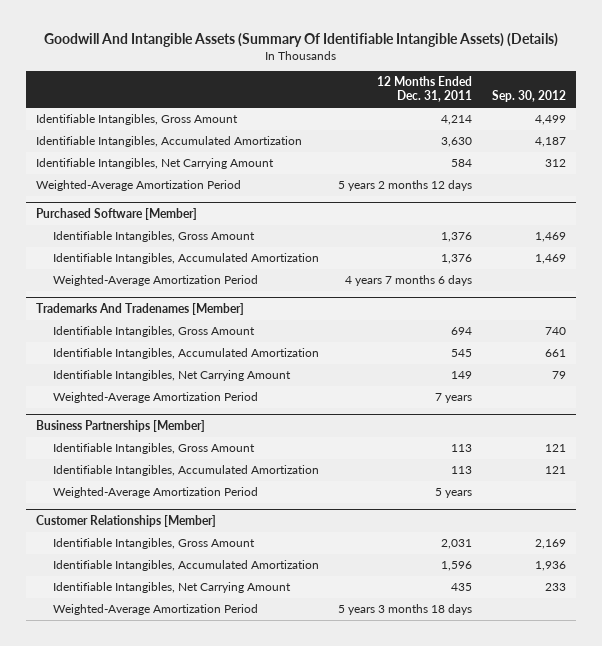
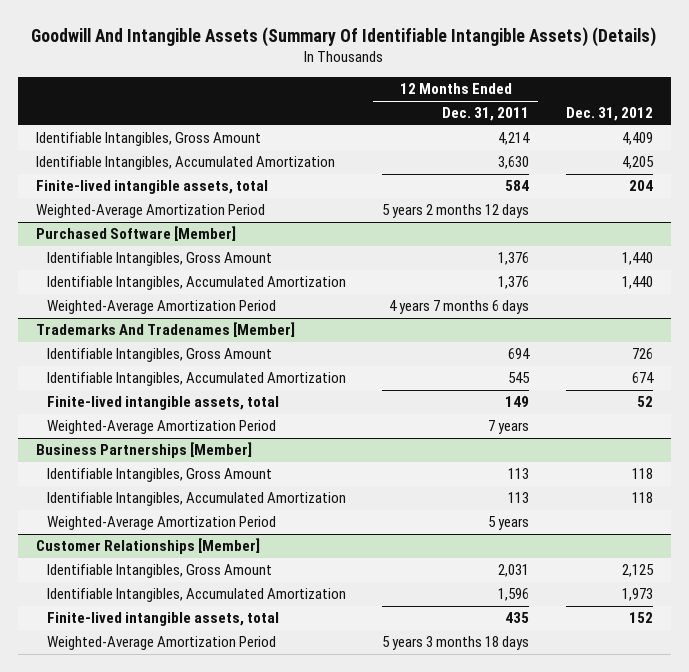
- | 12 Months Ended Dec. 31, 2011 | Sep. 30, 2012
+ | 12 Months Ended Dec. 31, 2011 | Dec. 31, 2012
- Identifiable Intangibles, Net Carrying Amount | 584 | 312
+ Finite-lived intangible assets, total | 584 | 204
@ Trademarks And Tradenames [Member]
- Identifiable Intangibles, Net Carrying Amount | 149 | 79
+ Finite-lived intangible assets, total | 149 | 52
@ Customer Relationships [Member]
- Identifiable Intangibles, Net Carrying Amount | 435 | 233
+ Finite-lived intangible assets, total | 435 | 152

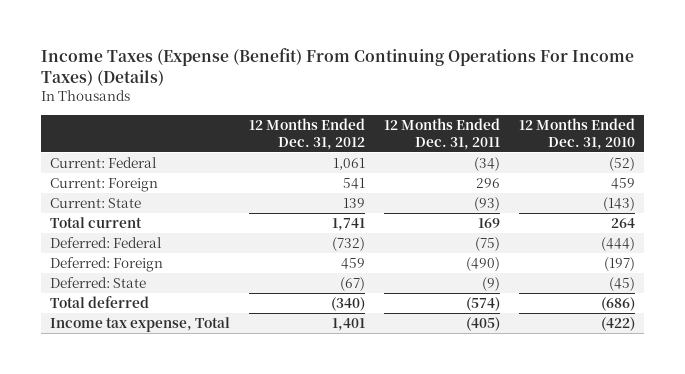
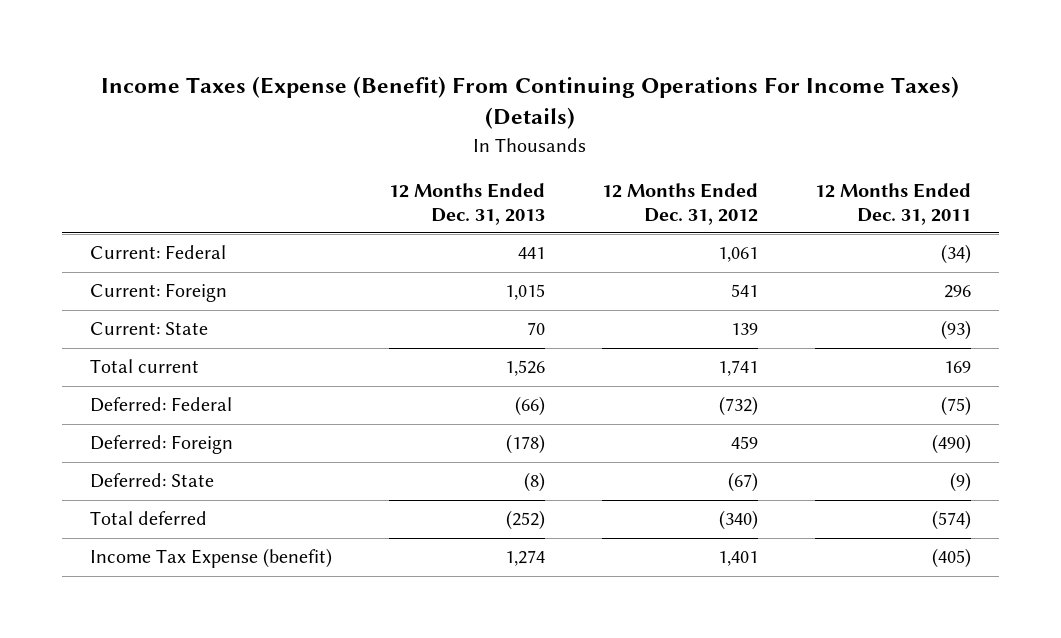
- | 12 Months Ended Dec. 31, 2012 | 12 Months Ended Dec. 31, 2011 | 12 Months Ended Dec. 31, 2010
+ | 12 Months Ended Dec. 31, 2013 | 12 Months Ended Dec. 31, 2012 | 12 Months Ended Dec. 31, 2011
- Income tax expense, Total | 1,401 | (405) | (422)
+ Income Tax Expense (benefit) | 1,274 | 1,401 | (405)

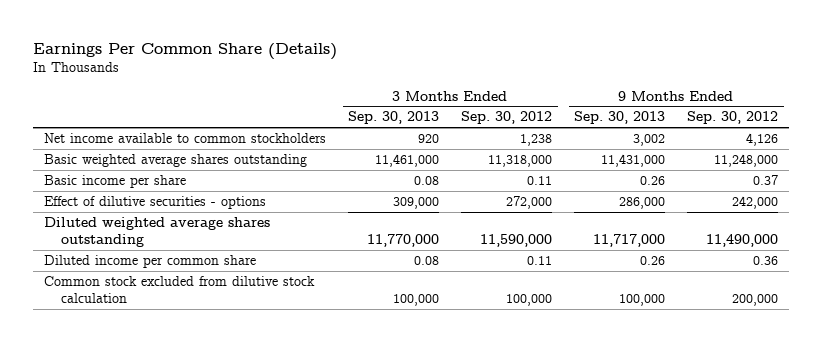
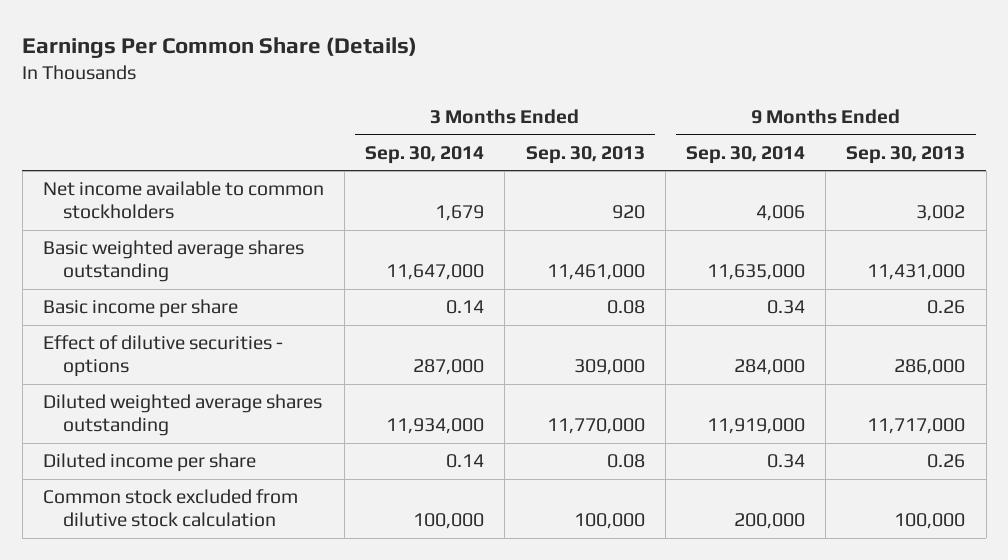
- | 3 Months Ended Sep. 30, 2013 | 3 Months Ended Sep. 30, 2012 | 9 Months Ended Sep. 30, 2013 | 9 Months Ended Sep. 30, 2012
+ | 3 Months Ended Sep. 30, 2014 | 3 Months Ended Sep. 30, 2013 | 9 Months Ended Sep. 30, 2014 | 9 Months Ended Sep. 30, 2013
- Diluted income per common share | 0.08 | 0.11 | 0.26 | 0.36
+ Diluted income per share | 0.14 | 0.08 | 0.34 | 0.26

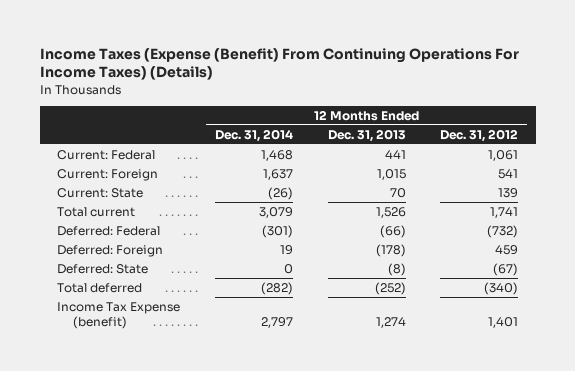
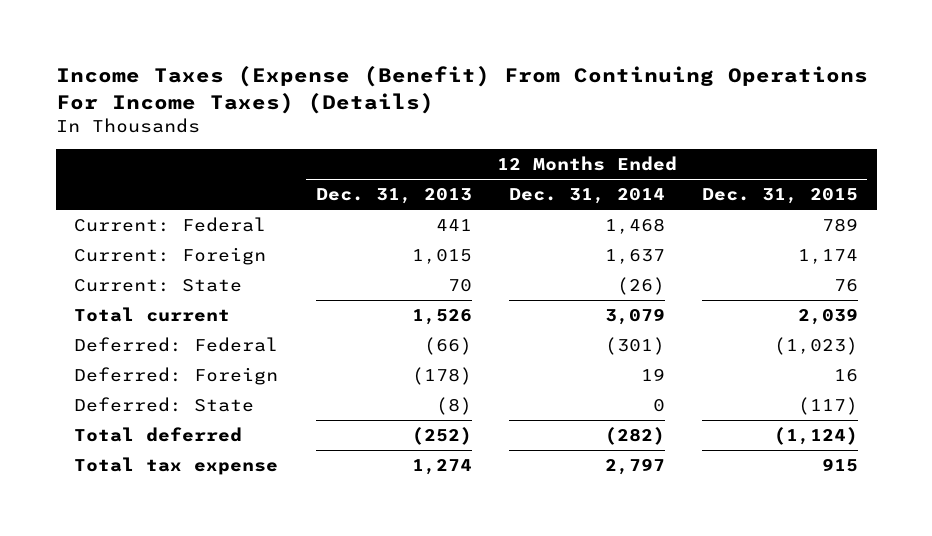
- | 12 Months Ended Dec. 31, 2014 | 12 Months Ended Dec. 31, 2013 | 12 Months Ended Dec. 31, 2012
+ | 12 Months Ended Dec. 31, 2013 | 12 Months Ended Dec. 31, 2014 | 12 Months Ended Dec. 31, 2015
- Income Tax Expense (benefit) | 2,797 | 1,274 | 1,401
+ Total tax expense | 1,274 | 2,797 | 915

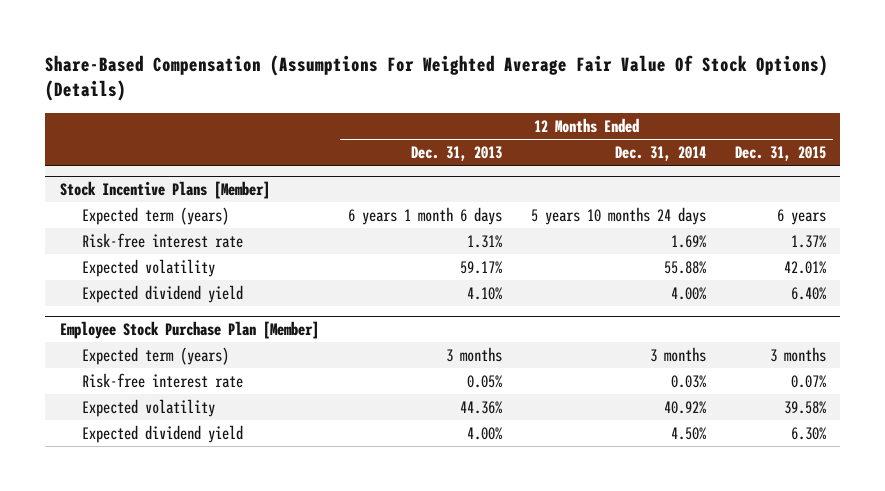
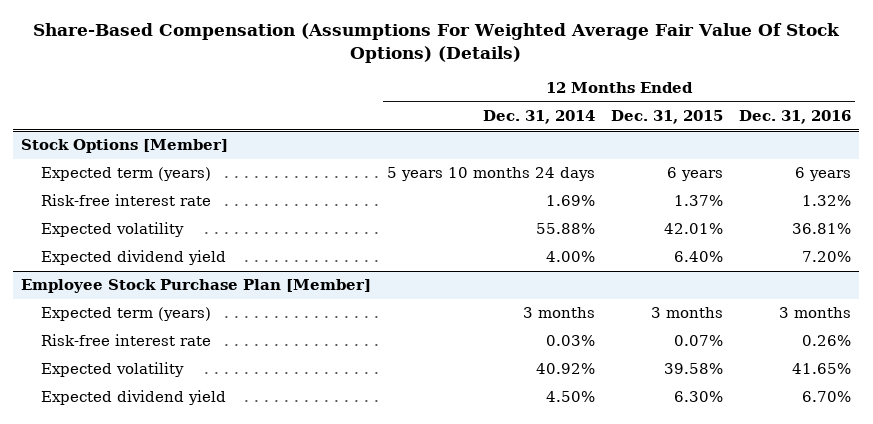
- | 12 Months Ended Dec. 31, 2013 | 12 Months Ended Dec. 31, 2014 | 12 Months Ended Dec. 31, 2015
+ | 12 Months Ended Dec. 31, 2014 | 12 Months Ended Dec. 31, 2015 | 12 Months Ended Dec. 31, 2016
- Stock Incentive Plans [Member]
+ Stock Options [Member]

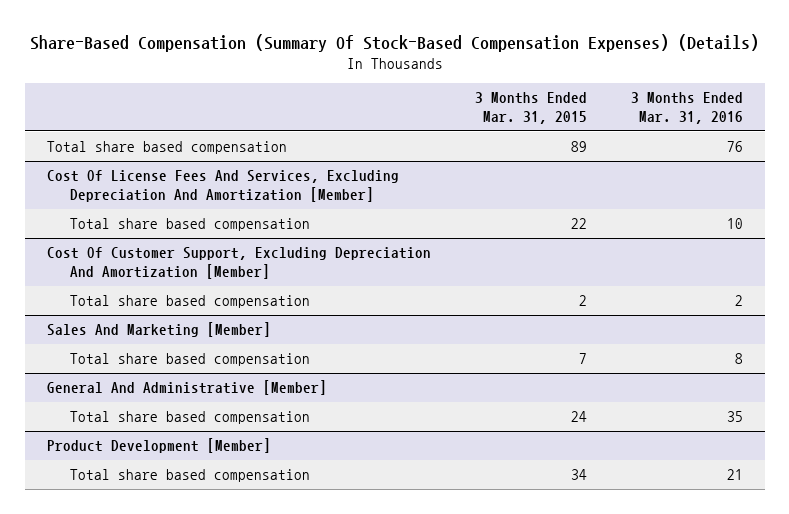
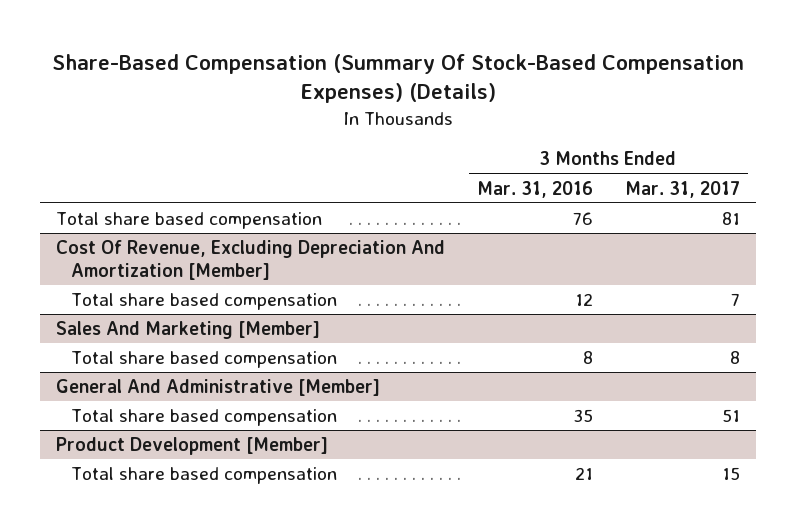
- | 3 Months Ended Mar. 31, 2015 | 3 Months Ended Mar. 31, 2016
+ | 3 Months Ended Mar. 31, 2016 | 3 Months Ended Mar. 31, 2017
- Cost Of License Fees And Services, Excluding Depreciation And Amortization [Member]
- Total share based compensation | 22 | 10
- Cost Of Customer Support, Excluding Depreciation And Amortization [Member]
- Total share based compensation | 2 | 2
+ Cost Of Revenue, Excluding Depreciation And Amortization [Member]
+ Total share based compensation | 12 | 7

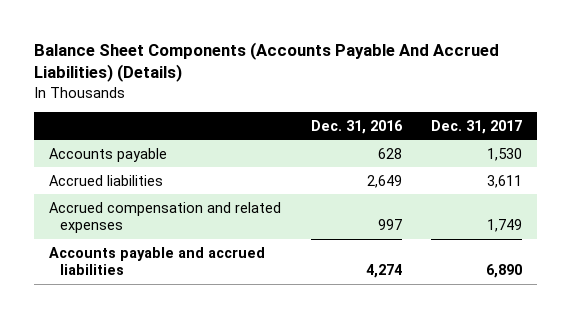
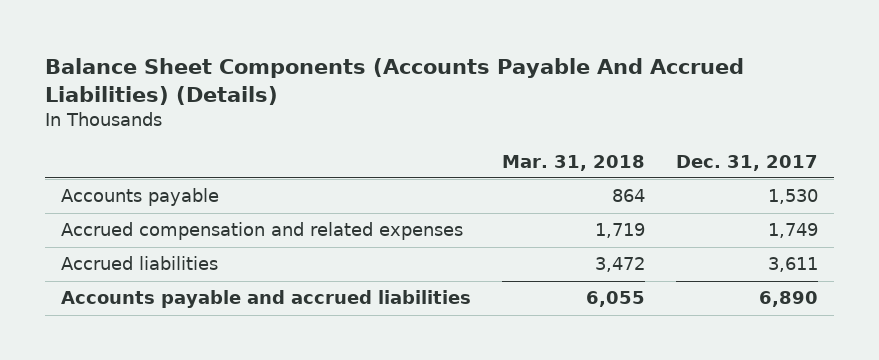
- | Dec. 31, 2016 | Dec. 31, 2017
+ | Mar. 31, 2018 | Dec. 31, 2017
moved down: Accrued liabilities | 3,472 | 3,611

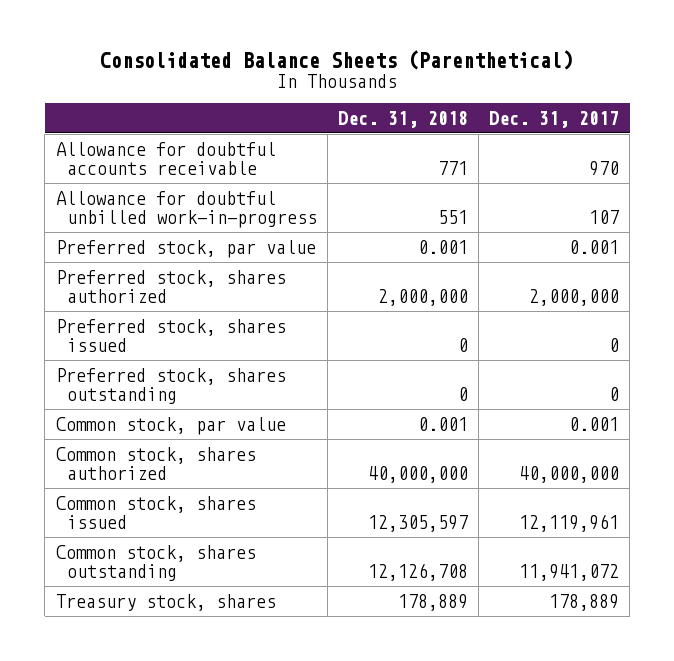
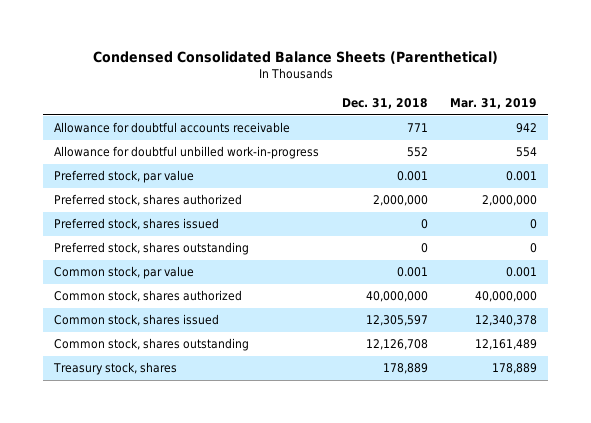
- Consolidated Balance Sheets (Parenthetical)
+ Condensed Consolidated Balance Sheets (Parenthetical)
- | Dec. 31, 2018 | Dec. 31, 2017
+ | Dec. 31, 2018 | Mar. 31, 2019
- Allowance for doubtful unbilled work-in-progress | 551 | 107
+ Allowance for doubtful unbilled work-in-progress | 552 | 554

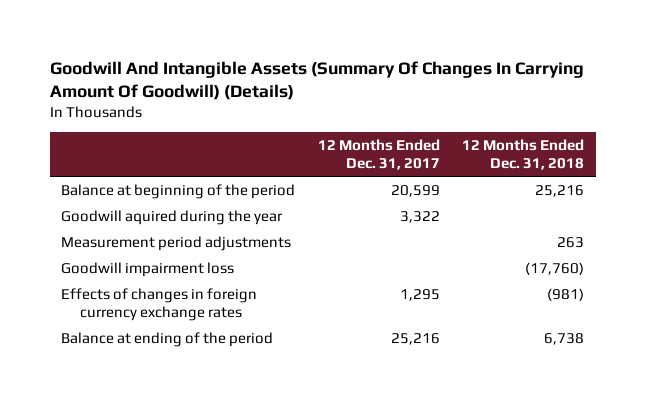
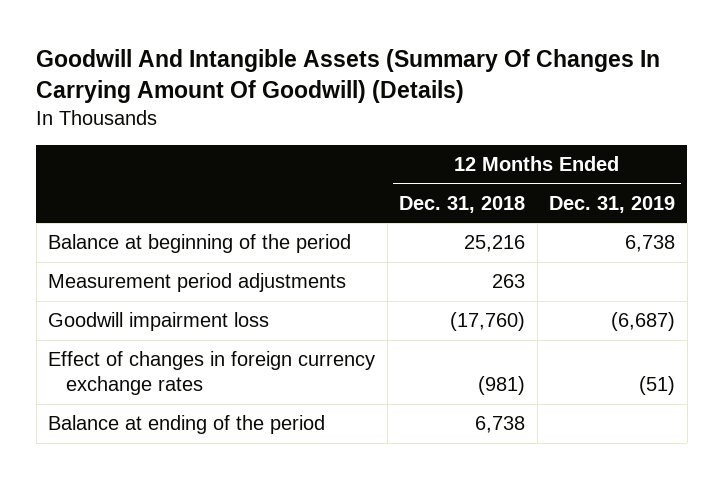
- | 12 Months Ended Dec. 31, 2017 | 12 Months Ended Dec. 31, 2018
+ | 12 Months Ended Dec. 31, 2018 | 12 Months Ended Dec. 31, 2019
- Goodwill aquired during the year | 3,322 |
- Effects of changes in foreign currency exchange rates | 1,295 | (981)
+ Effect of changes in foreign currency exchange rates | (981) | (51)

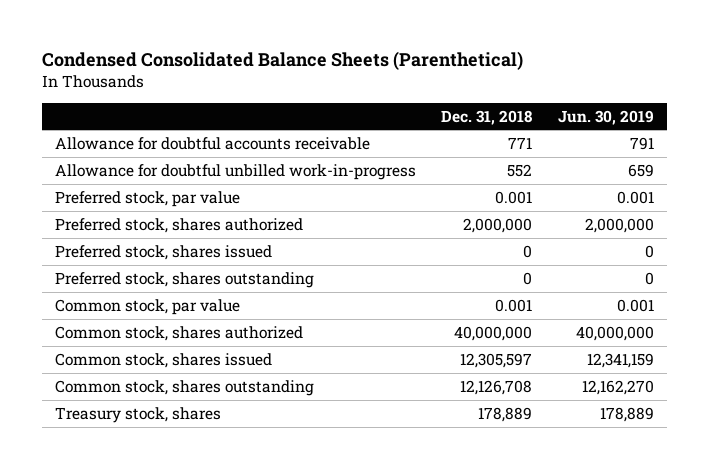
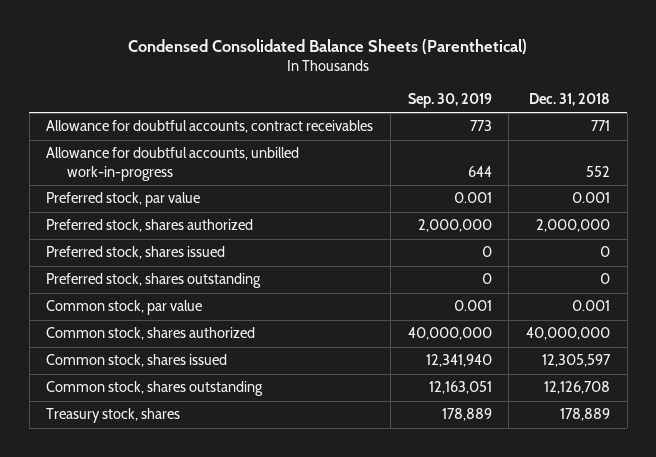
- | Dec. 31, 2018 | Jun. 30, 2019
+ | Sep. 30, 2019 | Dec. 31, 2018
- Allowance for doubtful accounts receivable | 771 | 791
- Allowance for doubtful unbilled work-in-progress | 552 | 659
+ Allowance for doubtful accounts, contract receivables | 773 | 771
+ Allowance for doubtful accounts, unbilled work-in-progress | 644 | 552

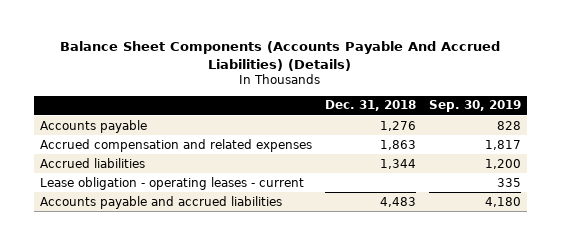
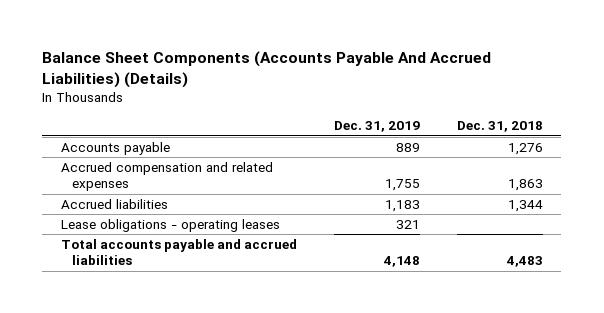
- | Dec. 31, 2018 | Sep. 30, 2019
+ | Dec. 31, 2019 | Dec. 31, 2018
- Lease obligation - operating leases - current | | 335
- Accounts payable and accrued liabilities | 4,483 | 4,180
+ Lease obligations - operating leases | 321 |
+ Total accounts payable and accrued liabilities | 4,148 | 4,483

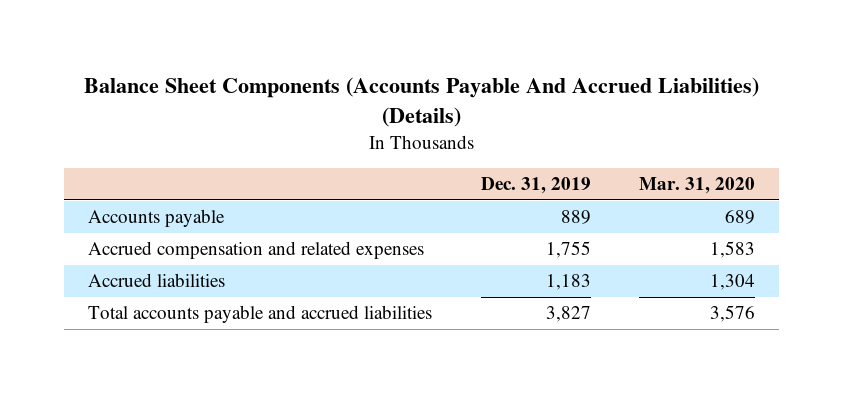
- | Dec. 31, 2019 | Dec. 31, 2018
+ | Dec. 31, 2019 | Mar. 31, 2020
- Lease obligations - operating leases | 321 |
- Total accounts payable and accrued liabilities | 4,148 | 4,483
+ Total accounts payable and accrued liabilities | 3,827 | 3,576

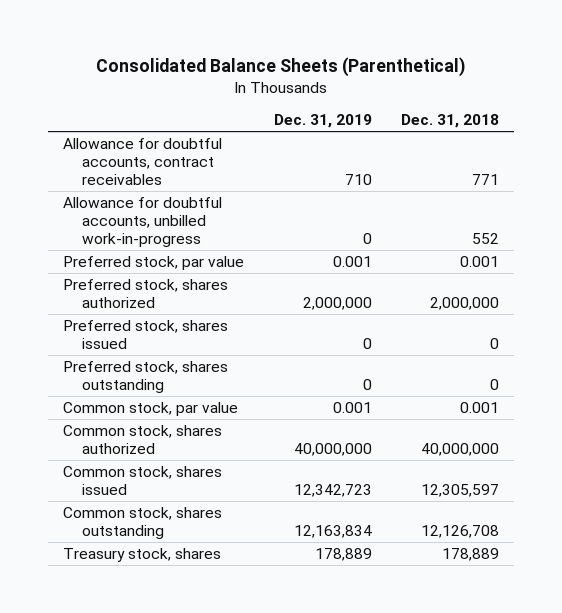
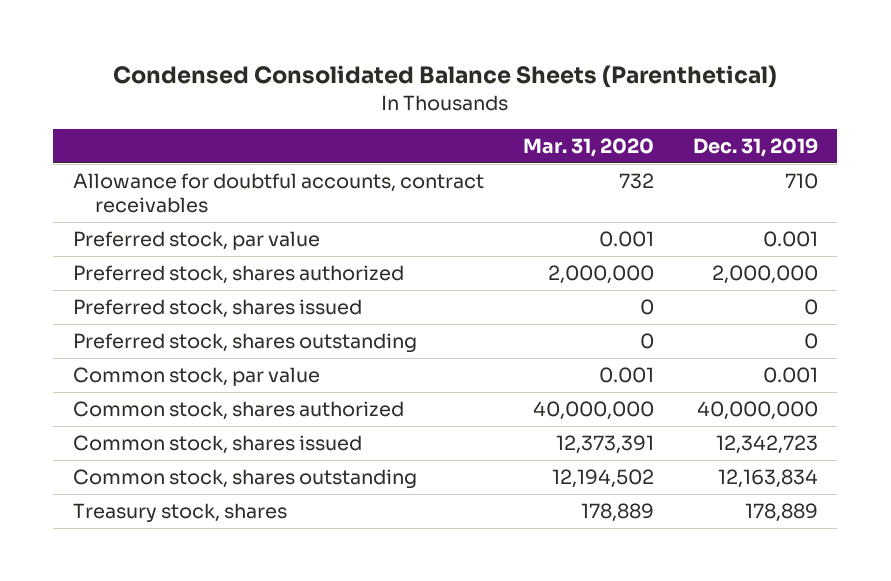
- Consolidated Balance Sheets (Parenthetical)
+ Condensed Consolidated Balance Sheets (Parenthetical)
- | Dec. 31, 2019 | Dec. 31, 2018
+ | Mar. 31, 2020 | Dec. 31, 2019
- Allowance for doubtful accounts, unbilled work-in-progress | 0 | 552

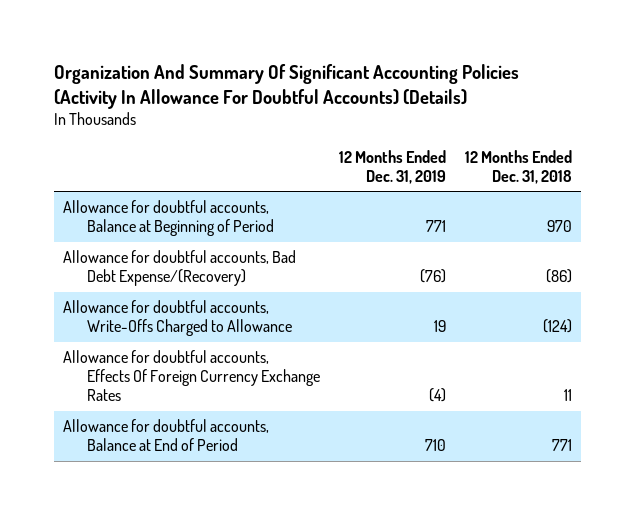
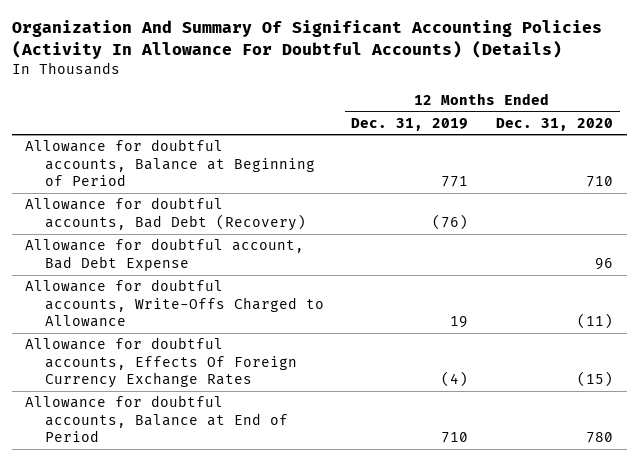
- | 12 Months Ended Dec. 31, 2019 | 12 Months Ended Dec. 31, 2018
+ | 12 Months Ended Dec. 31, 2019 | 12 Months Ended Dec. 31, 2020
- Allowance for doubtful accounts, Bad Debt Expense/(Recovery) | (76) | (86)
+ Allowance for doubtful accounts, Bad Debt (Recovery) | (76) |
+ Allowance for doubtful account, Bad Debt Expense | | 96

